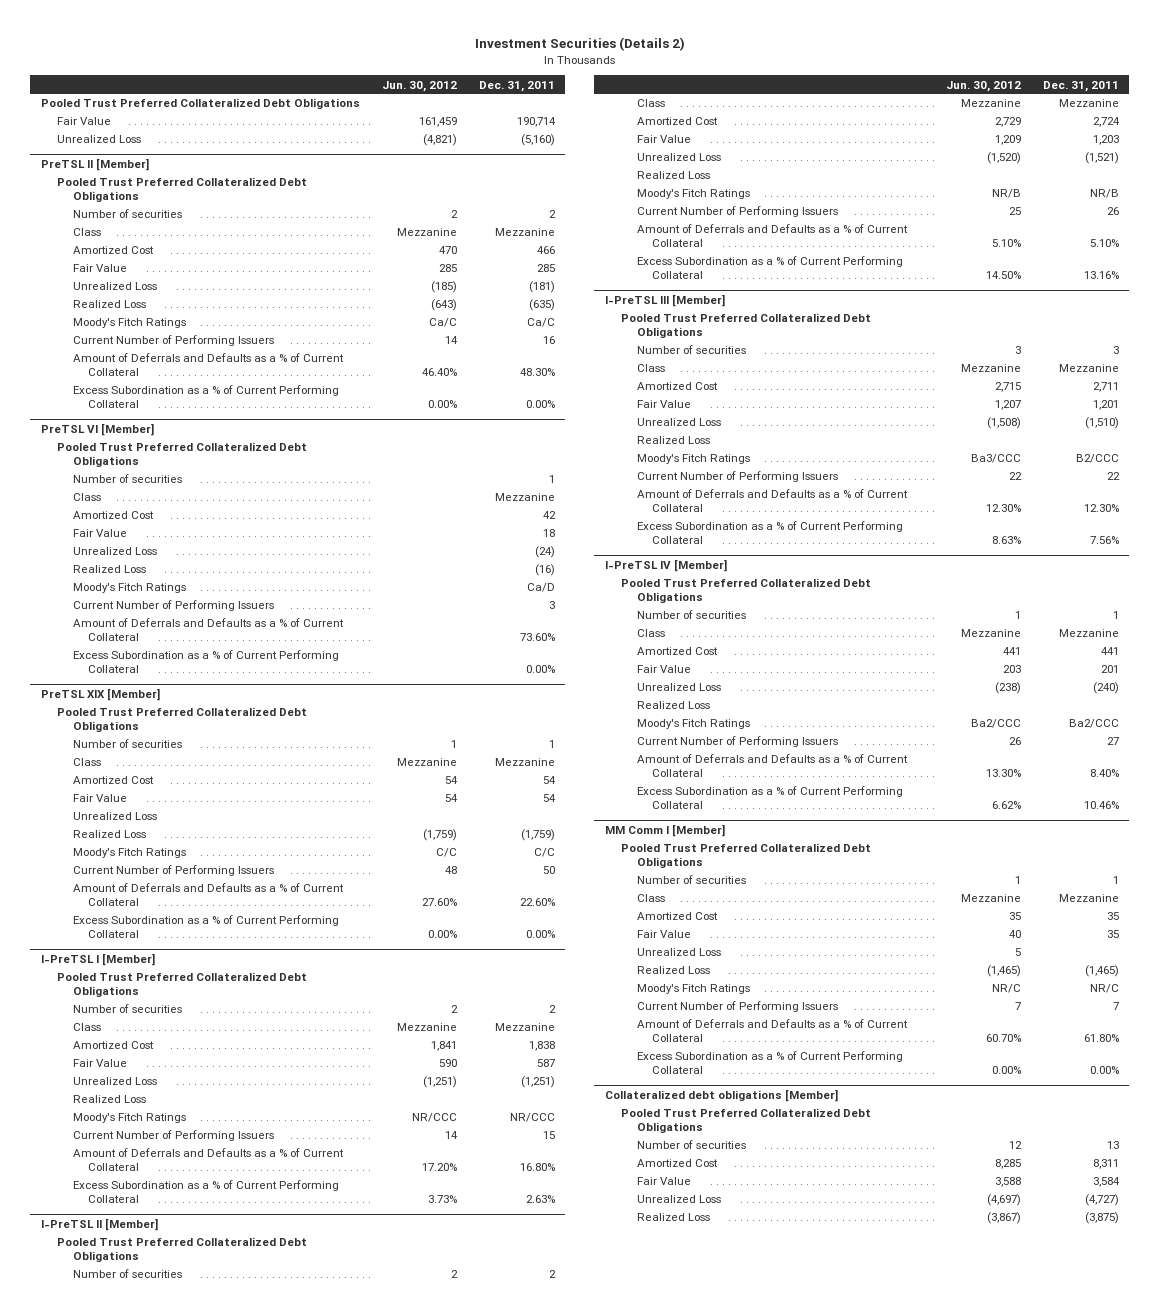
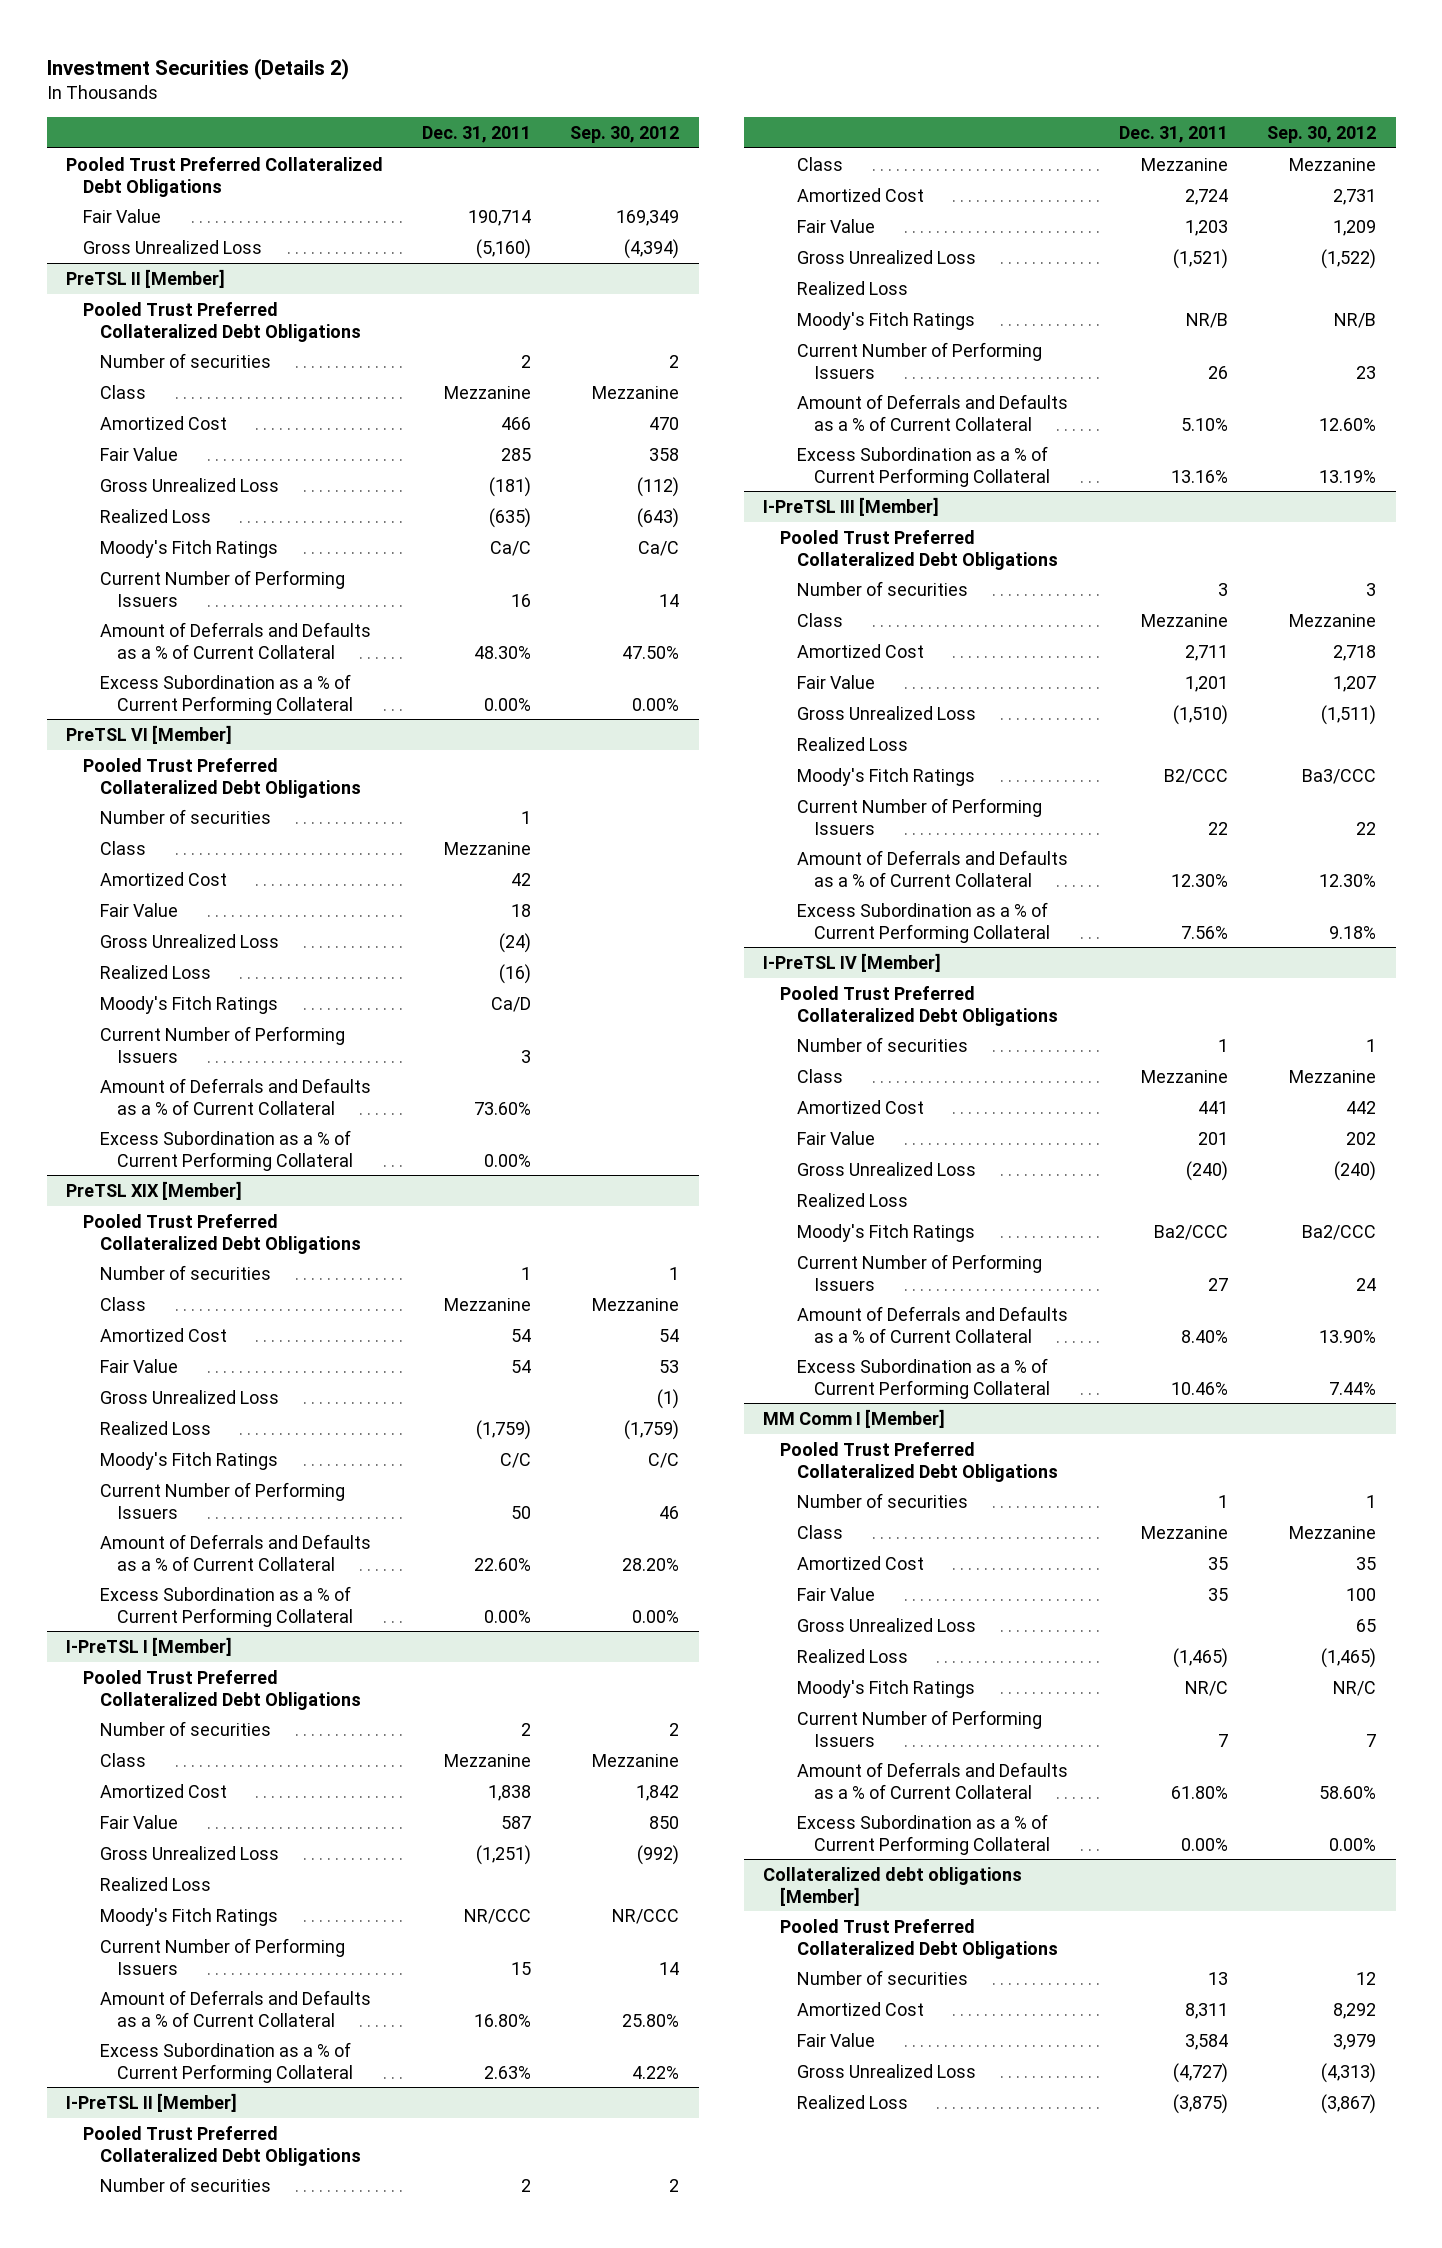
- | Jun. 30, 2012 | Dec. 31, 2011
+ | Dec. 31, 2011 | Sep. 30, 2012
- Unrealized Loss | (4,821) | (5,160)
+ Gross Unrealized Loss | (5,160) | (4,394)
@ PreTSL II [Member]
- Unrealized Loss | (185) | (181)
+ Gross Unrealized Loss | (181) | (112)
@ PreTSL VI [Member]
- Unrealized Loss | | (24)
+ Gross Unrealized Loss | (24) |
@ PreTSL XIX [Member]
- Unrealized Loss
+ Gross Unrealized Loss | | (1)
@ I-PreTSL I [Member]
- Unrealized Loss | (1,251) | (1,251)
+ Gross Unrealized Loss | (1,251) | (992)
@ I-PreTSL II [Member]
- Unrealized Loss | (1,520) | (1,521)
+ Gross Unrealized Loss | (1,521) | (1,522)
@ I-PreTSL III [Member]
- Unrealized Loss | (1,508) | (1,510)
+ Gross Unrealized Loss | (1,510) | (1,511)
@ I-PreTSL IV [Member]
- Unrealized Loss | (238) | (240)
+ Gross Unrealized Loss | (240) | (240)
@ MM Comm I [Member]
- Unrealized Loss | 5 |
+ Gross Unrealized Loss | | 65
@ Collateralized debt obligations [Member]
- Unrealized Loss | (4,697) | (4,727)
+ Gross Unrealized Loss | (4,727) | (4,313)

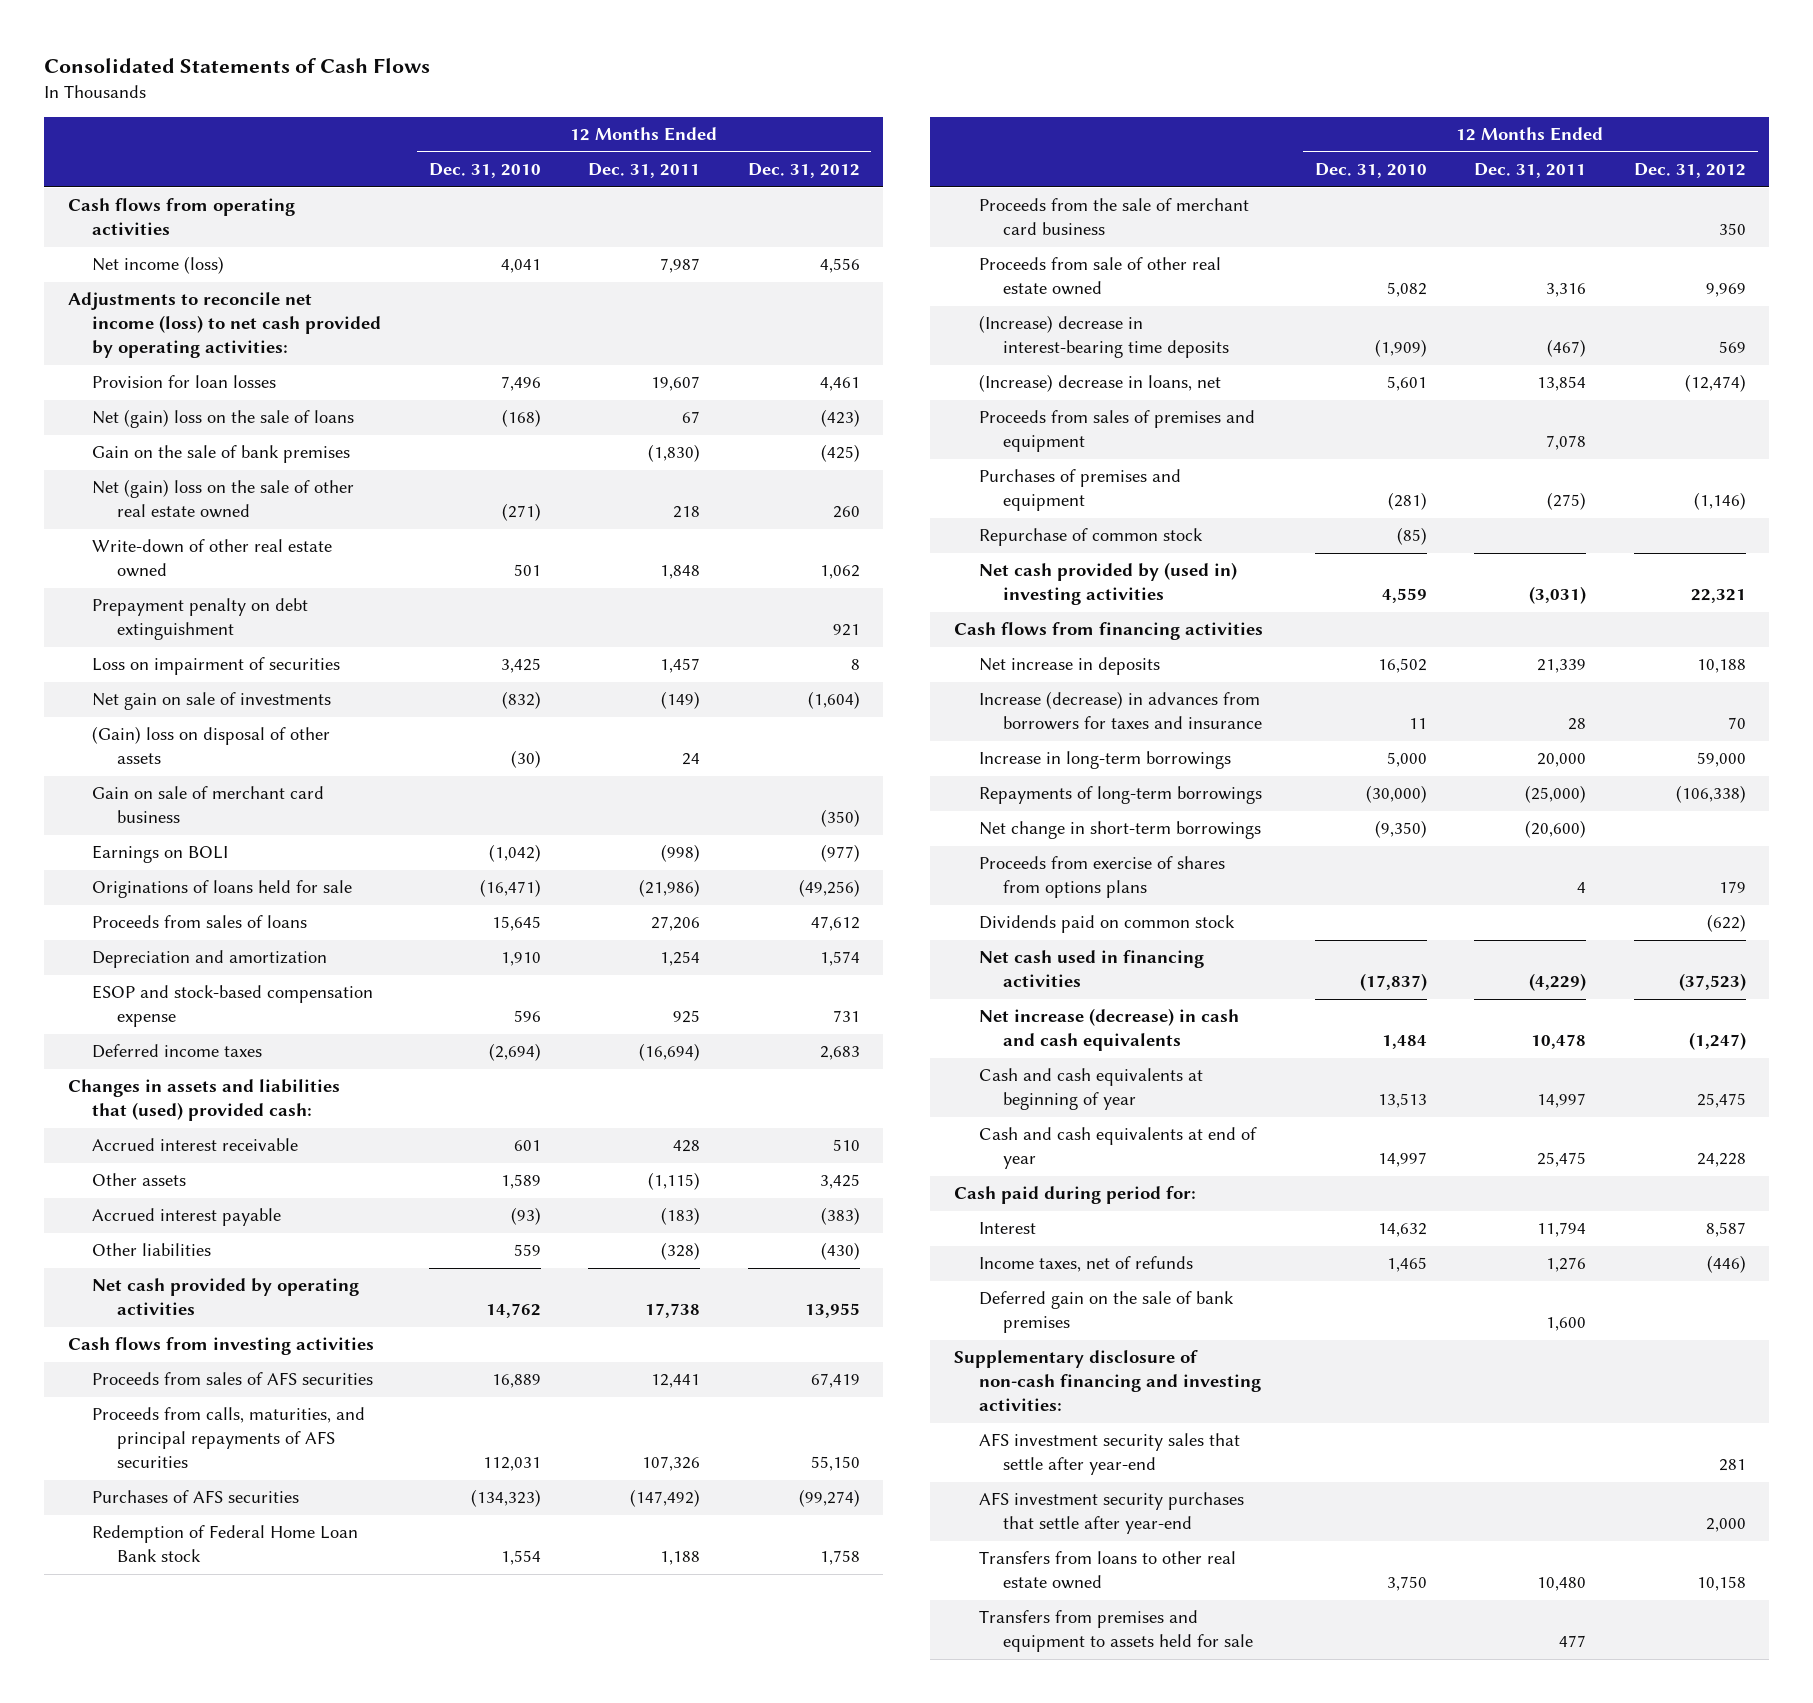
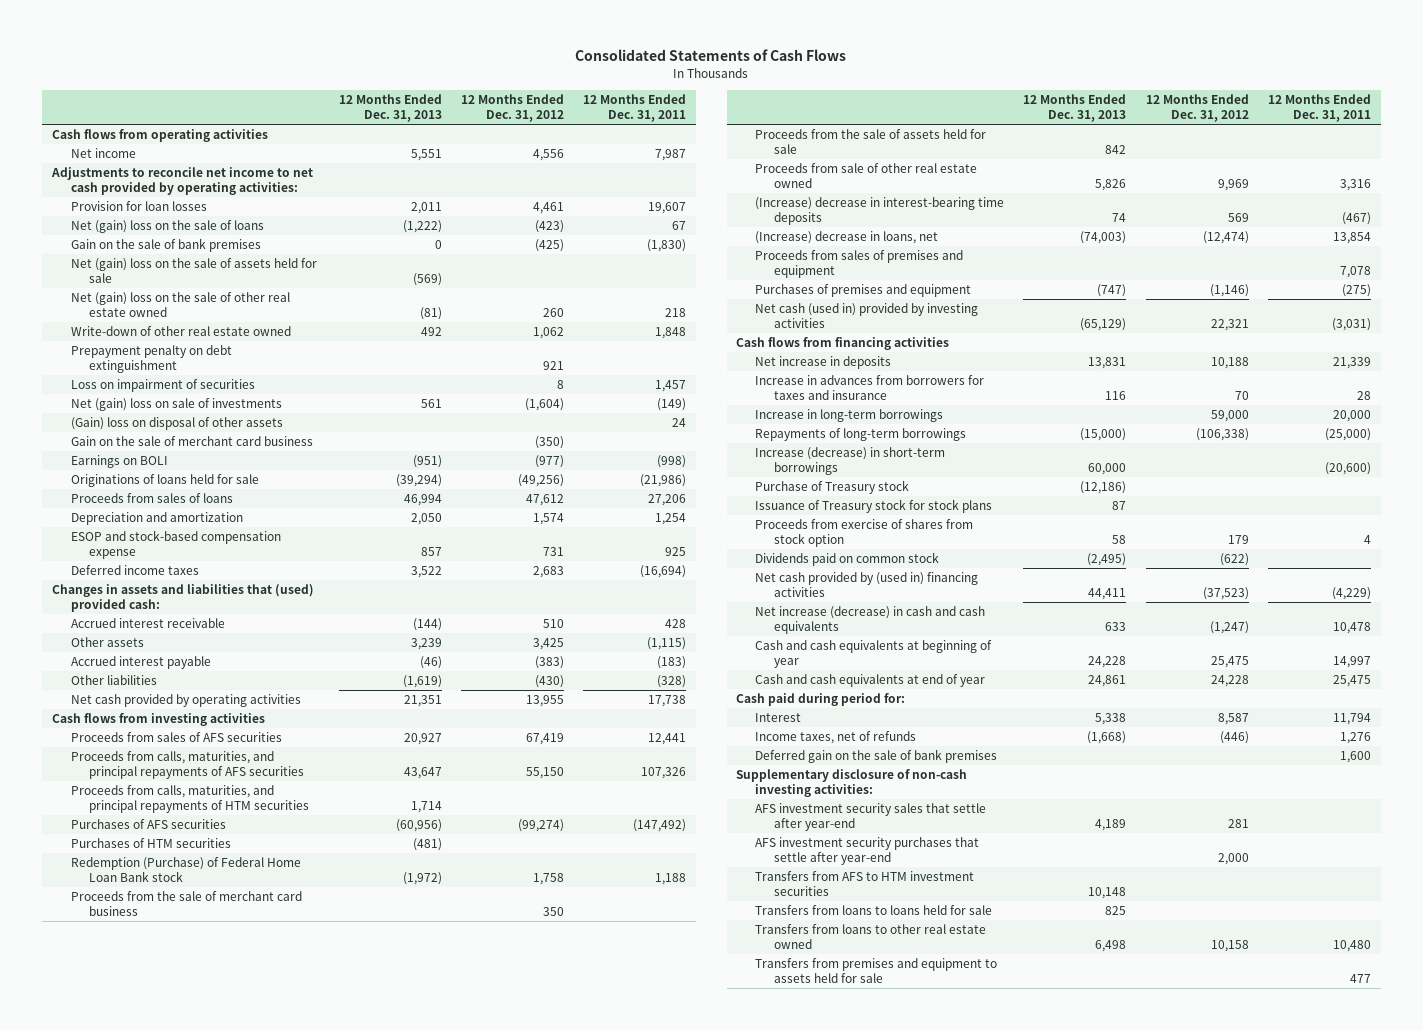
- | 12 Months Ended Dec. 31, 2010 | 12 Months Ended Dec. 31, 2011 | 12 Months Ended Dec. 31, 2012
+ | 12 Months Ended Dec. 31, 2013 | 12 Months Ended Dec. 31, 2012 | 12 Months Ended Dec. 31, 2011
- Net income (loss) | 4,041 | 7,987 | 4,556
- Adjustments to reconcile net income (loss) to net cash provided by operating activities:
+ Net income | 5,551 | 4,556 | 7,987
+ Adjustments to reconcile net income to net cash provided by operating activities:
+ Net (gain) loss on the sale of assets held for sale | (569) | |
- Net gain on sale of investments | (832) | (149) | (1,604)
+ Net (gain) loss on sale of investments | 561 | (1,604) | (149)
- Gain on sale of merchant card business | | | (350)
+ Gain on the sale of merchant card business | | (350) |
+ Proceeds from calls, maturities, and principal repayments of HTM securities | 1,714 | |
- Redemption of Federal Home Loan Bank stock | 1,554 | 1,188 | 1,758
+ Purchases of HTM securities | (481) | |
+ Redemption (Purchase) of Federal Home Loan Bank stock | (1,972) | 1,758 | 1,188
+ Proceeds from the sale of assets held for sale | 842 | |
- Repurchase of common stock | (85) | |
- Net cash provided by (used in) investing activities | 4,559 | (3,031) | 22,321
+ Net cash (used in) provided by investing activities | (65,129) | 22,321 | (3,031)
- Increase (decrease) in advances from borrowers for taxes and insurance | 11 | 28 | 70
+ Increase in advances from borrowers for taxes and insurance | 116 | 70 | 28
- Net change in short-term borrowings | (9,350) | (20,600) |
- Proceeds from exercise of shares from options plans | | 4 | 179
+ Increase (decrease) in short-term borrowings | 60,000 | | (20,600)
+ Purchase of Treasury stock | (12,186) | |
+ Issuance of Treasury stock for stock plans | 87 | |
+ Proceeds from exercise of shares from stock option | 58 | 179 | 4
- Net cash used in financing activities | (17,837) | (4,229) | (37,523)
+ Net cash provided by (used in) financing activities | 44,411 | (37,523) | (4,229)
- Supplementary disclosure of non-cash financing and investing activities:
+ Supplementary disclosure of non-cash investing activities:
+ Transfers from AFS to HTM investment securities | 10,148 | |
+ Transfers from loans to loans held for sale | 825 | |

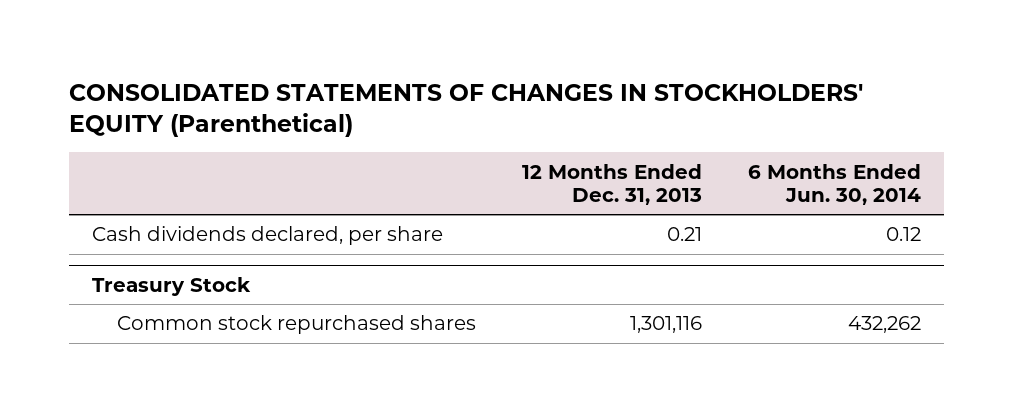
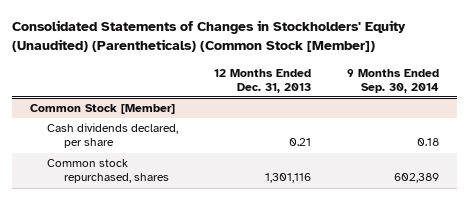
- CONSOLIDATED STATEMENTS OF CHANGES IN STOCKHOLDERS' EQUITY (Parenthetical)
+ Consolidated Statements of Changes in Stockholders' Equity (Unaudited) (Parentheticals) (Common Stock [Member])
- | 12 Months Ended Dec. 31, 2013 | 6 Months Ended Jun. 30, 2014
+ | 12 Months Ended Dec. 31, 2013 | 9 Months Ended Sep. 30, 2014
+ Common Stock [Member]
- Treasury Stock
- Common stock repurchased shares | 1,301,116 | 432,262
+ Common stock repurchased, shares | 1,301,116 | 602,389

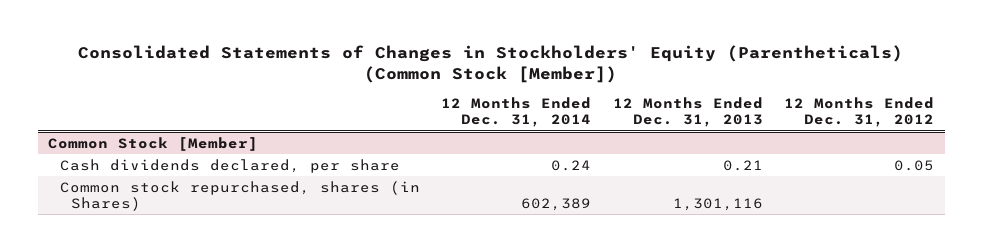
- Consolidated Statements of Changes in Stockholders' Equity (Unaudited) (Parentheticals) (Common Stock [Member])
+ Consolidated Statements of Changes in Stockholders' Equity (Parentheticals) (Common Stock [Member])
- | 12 Months Ended Dec. 31, 2013 | 9 Months Ended Sep. 30, 2014
+ | 12 Months Ended Dec. 31, 2014 | 12 Months Ended Dec. 31, 2013 | 12 Months Ended Dec. 31, 2012
@ Common Stock [Member]
- Common stock repurchased, shares | 1,301,116 | 602,389
+ Common stock repurchased, shares (in Shares) | 602,389 | 1,301,116 |

